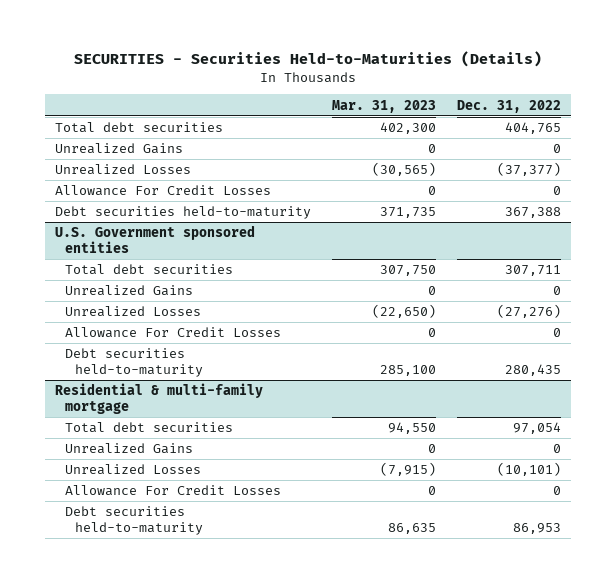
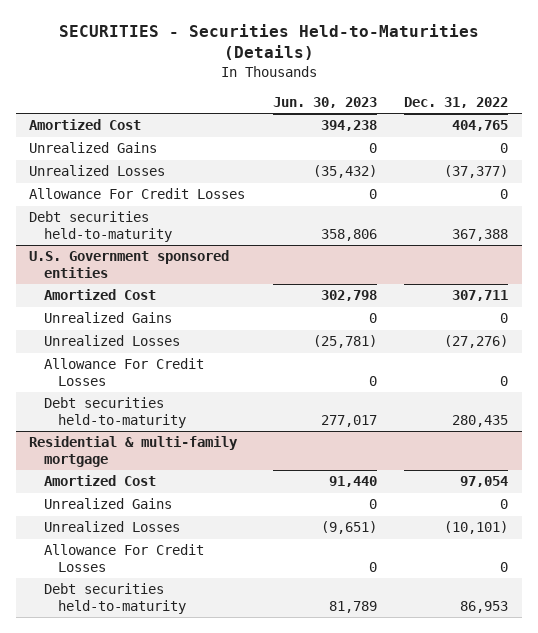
- | Mar. 31, 2023 | Dec. 31, 2022
+ | Jun. 30, 2023 | Dec. 31, 2022
- Total debt securities | 402,300 | 404,765
+ Amortized Cost | 394,238 | 404,765
@ U.S. Government sponsored entities
- Total debt securities | 307,750 | 307,711
+ Amortized Cost | 302,798 | 307,711
@ Residential & multi-family mortgage
- Total debt securities | 94,550 | 97,054
+ Amortized Cost | 91,440 | 97,054

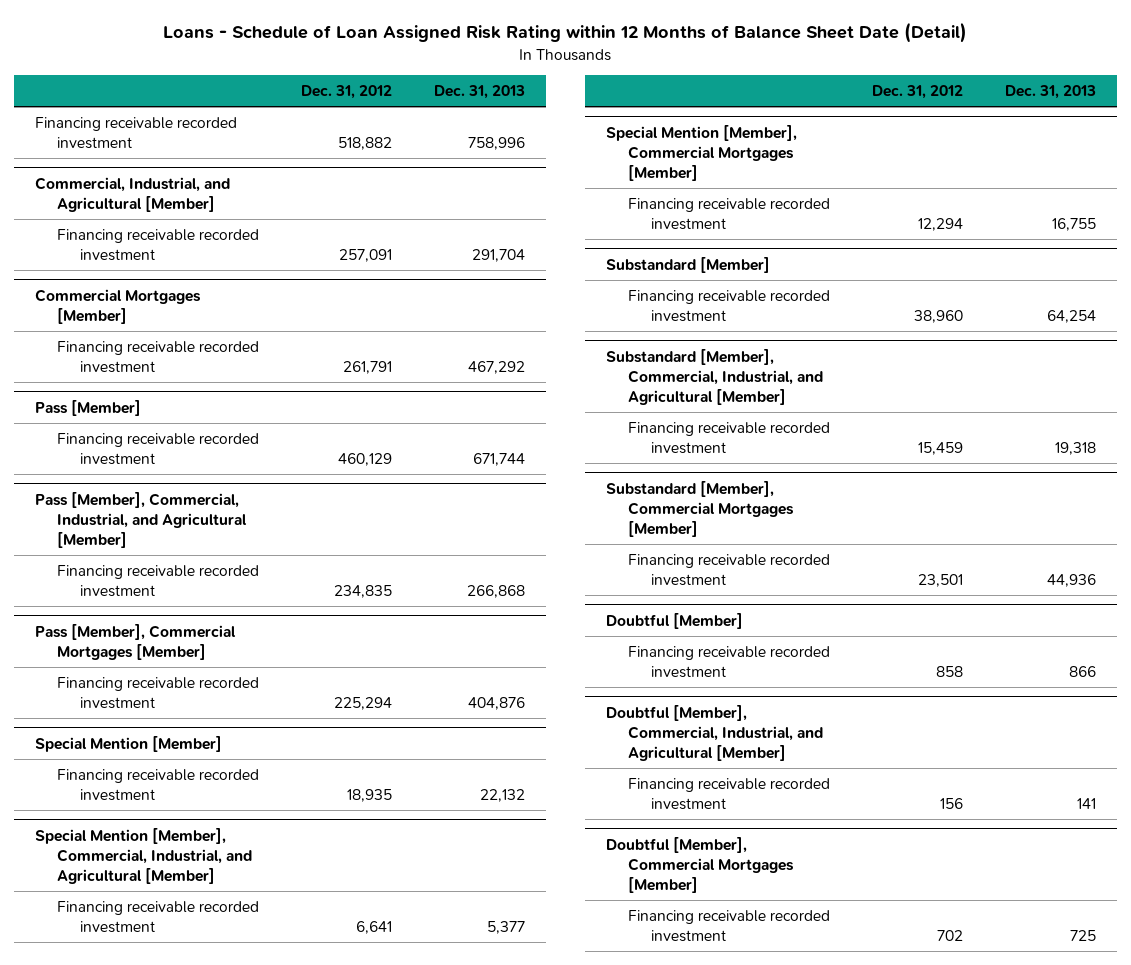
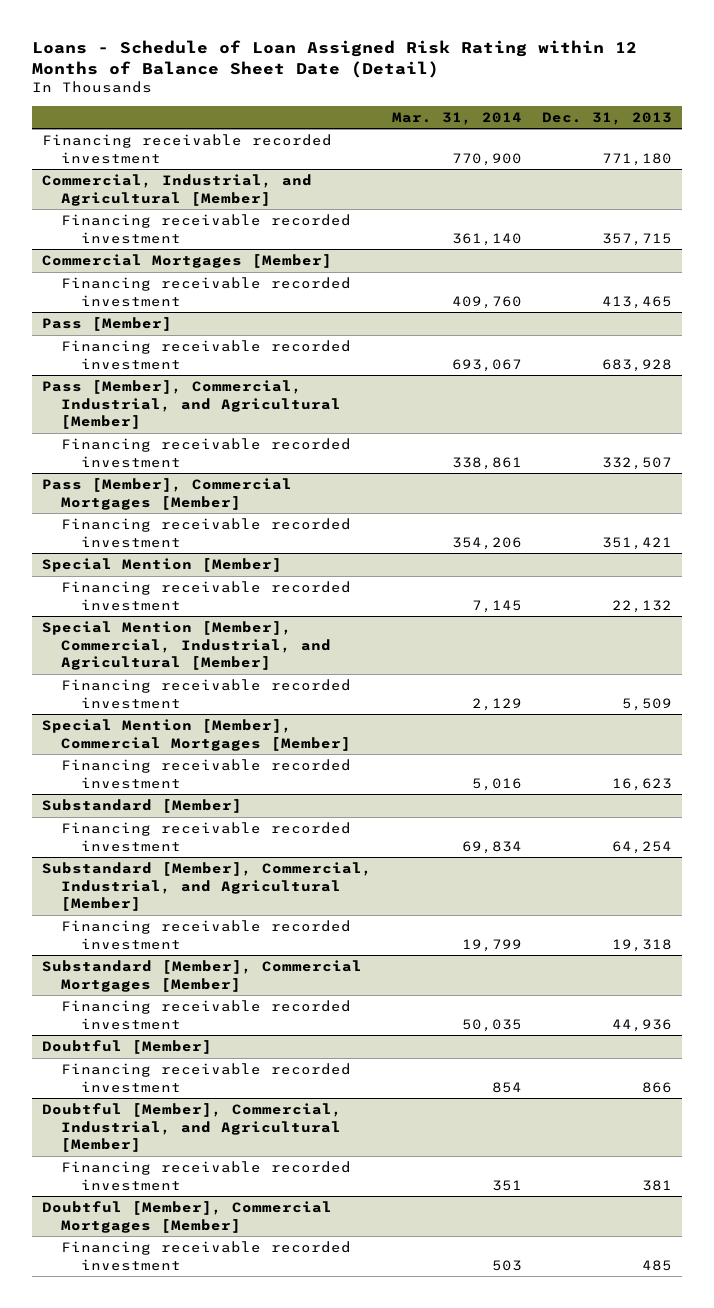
- | Dec. 31, 2012 | Dec. 31, 2013
+ | Mar. 31, 2014 | Dec. 31, 2013
- Financing receivable recorded investment | 518,882 | 758,996
+ Financing receivable recorded investment | 770,900 | 771,180
@ Commercial, Industrial, and Agricultural [Member]
- Financing receivable recorded investment | 257,091 | 291,704
+ Financing receivable recorded investment | 361,140 | 357,715
@ Commercial Mortgages [Member]
- Financing receivable recorded investment | 261,791 | 467,292
+ Financing receivable recorded investment | 409,760 | 413,465
@ Pass [Member]
- Financing receivable recorded investment | 460,129 | 671,744
+ Financing receivable recorded investment | 693,067 | 683,928
@ Pass [Member], Commercial, Industrial, and Agricultural [Member]
- Financing receivable recorded investment | 234,835 | 266,868
+ Financing receivable recorded investment | 338,861 | 332,507
@ Pass [Member], Commercial Mortgages [Member]
- Financing receivable recorded investment | 225,294 | 404,876
+ Financing receivable recorded investment | 354,206 | 351,421
@ Special Mention [Member], Commercial, Industrial, and Agricultural [Member]
- Financing receivable recorded investment | 6,641 | 5,377
+ Financing receivable recorded investment | 2,129 | 5,509
@ Special Mention [Member], Commercial Mortgages [Member]
- Financing receivable recorded investment | 12,294 | 16,755
+ Financing receivable recorded investment | 5,016 | 16,623
@ Doubtful [Member], Commercial, Industrial, and Agricultural [Member]
- Financing receivable recorded investment | 156 | 141
+ Financing receivable recorded investment | 351 | 381
@ Doubtful [Member], Commercial Mortgages [Member]
- Financing receivable recorded investment | 702 | 725
+ Financing receivable recorded investment | 503 | 485

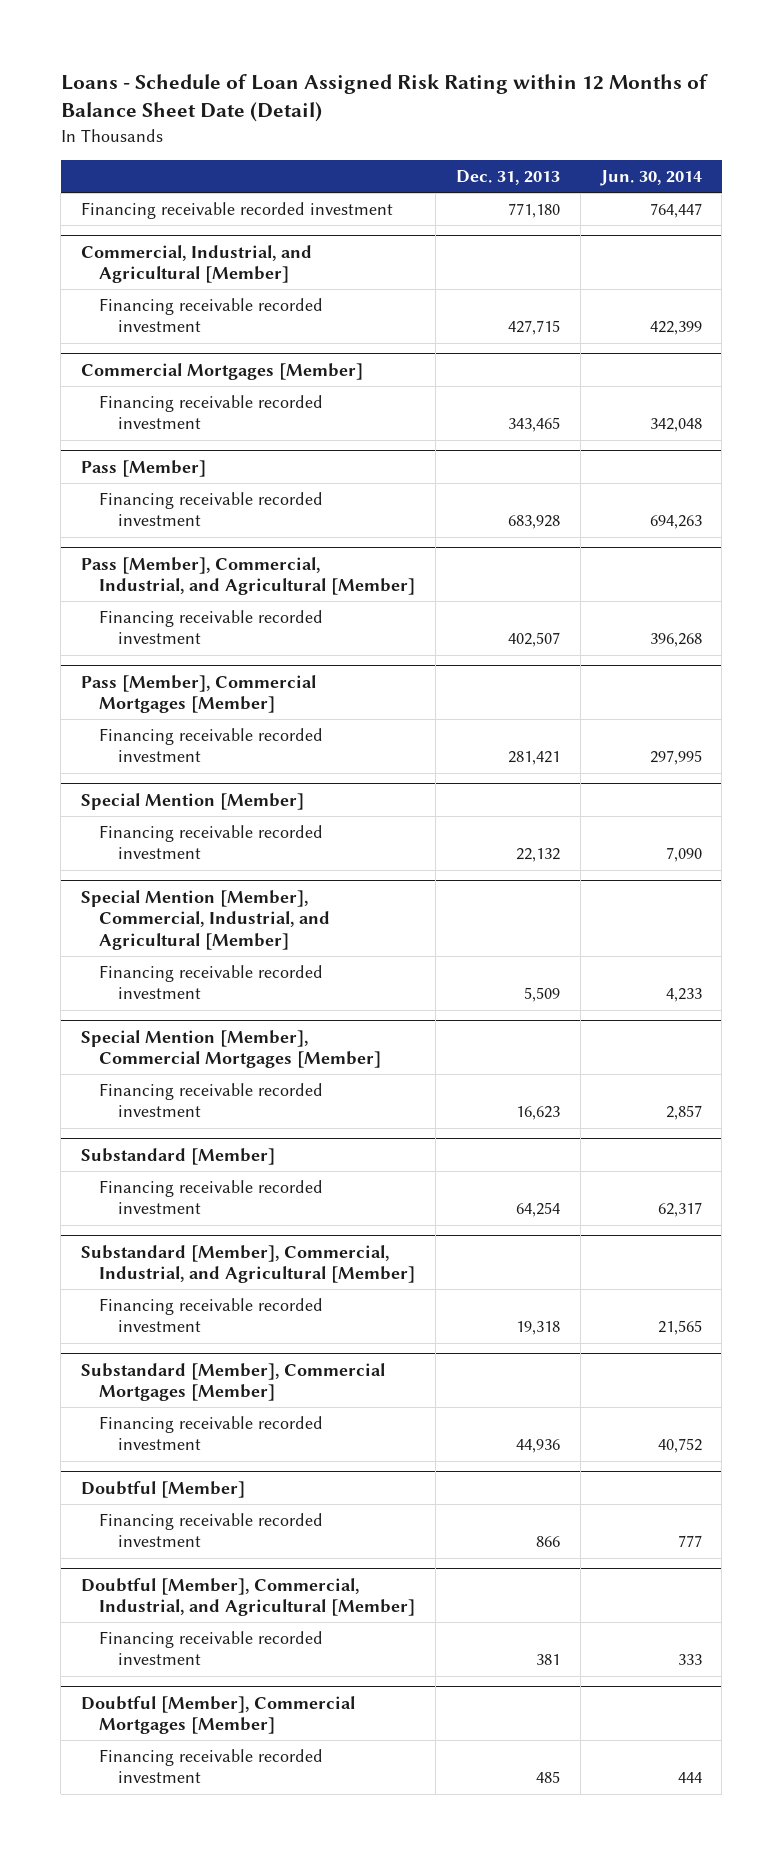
- | Mar. 31, 2014 | Dec. 31, 2013
+ | Dec. 31, 2013 | Jun. 30, 2014
@ Commercial, Industrial, and Agricultural [Member]
- Financing receivable recorded investment | 361,140 | 357,715
+ Financing receivable recorded investment | 427,715 | 422,399
@ Commercial Mortgages [Member]
- Financing receivable recorded investment | 409,760 | 413,465
+ Financing receivable recorded investment | 343,465 | 342,048
@ Pass [Member], Commercial, Industrial, and Agricultural [Member]
- Financing receivable recorded investment | 338,861 | 332,507
+ Financing receivable recorded investment | 402,507 | 396,268
@ Pass [Member], Commercial Mortgages [Member]
- Financing receivable recorded investment | 354,206 | 351,421
+ Financing receivable recorded investment | 281,421 | 297,995

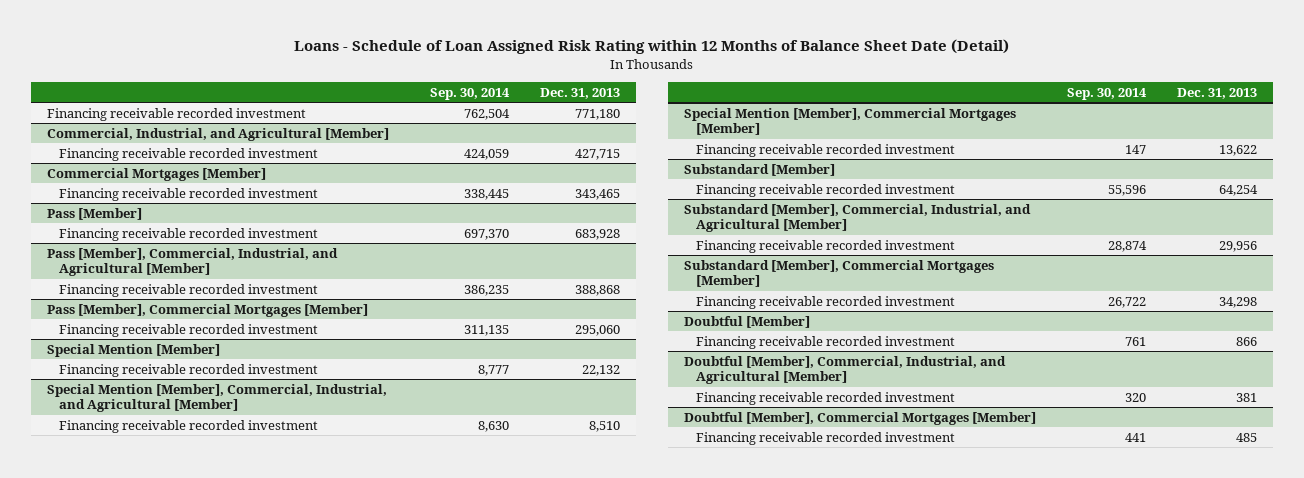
- | Dec. 31, 2013 | Jun. 30, 2014
+ | Sep. 30, 2014 | Dec. 31, 2013
@ Pass [Member], Commercial, Industrial, and Agricultural [Member]
- Financing receivable recorded investment | 402,507 | 396,268
+ Financing receivable recorded investment | 386,235 | 388,868
@ Pass [Member], Commercial Mortgages [Member]
- Financing receivable recorded investment | 281,421 | 297,995
+ Financing receivable recorded investment | 311,135 | 295,060
@ Special Mention [Member], Commercial, Industrial, and Agricultural [Member]
- Financing receivable recorded investment | 5,509 | 4,233
+ Financing receivable recorded investment | 8,630 | 8,510
@ Special Mention [Member], Commercial Mortgages [Member]
- Financing receivable recorded investment | 16,623 | 2,857
+ Financing receivable recorded investment | 147 | 13,622
@ Substandard [Member], Commercial, Industrial, and Agricultural [Member]
- Financing receivable recorded investment | 19,318 | 21,565
+ Financing receivable recorded investment | 28,874 | 29,956
@ Substandard [Member], Commercial Mortgages [Member]
- Financing receivable recorded investment | 44,936 | 40,752
+ Financing receivable recorded investment | 26,722 | 34,298

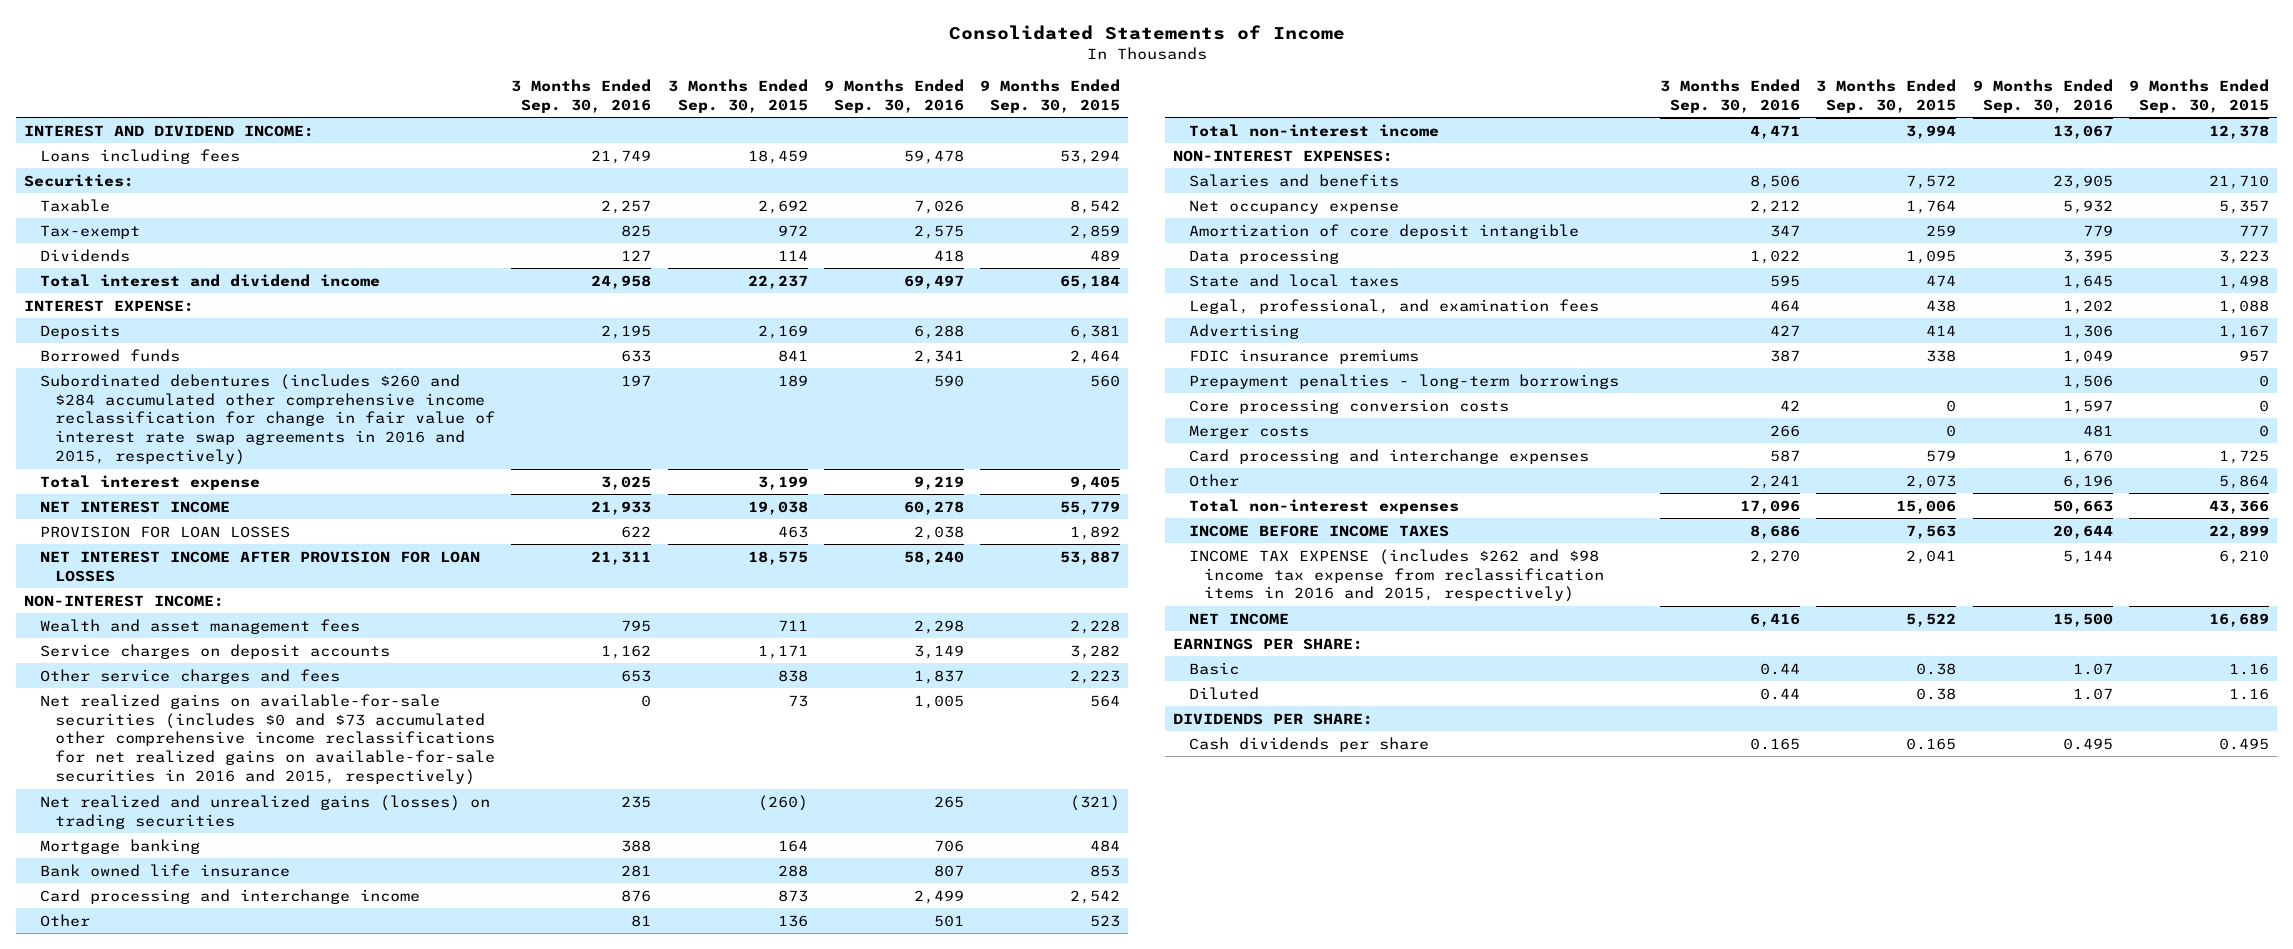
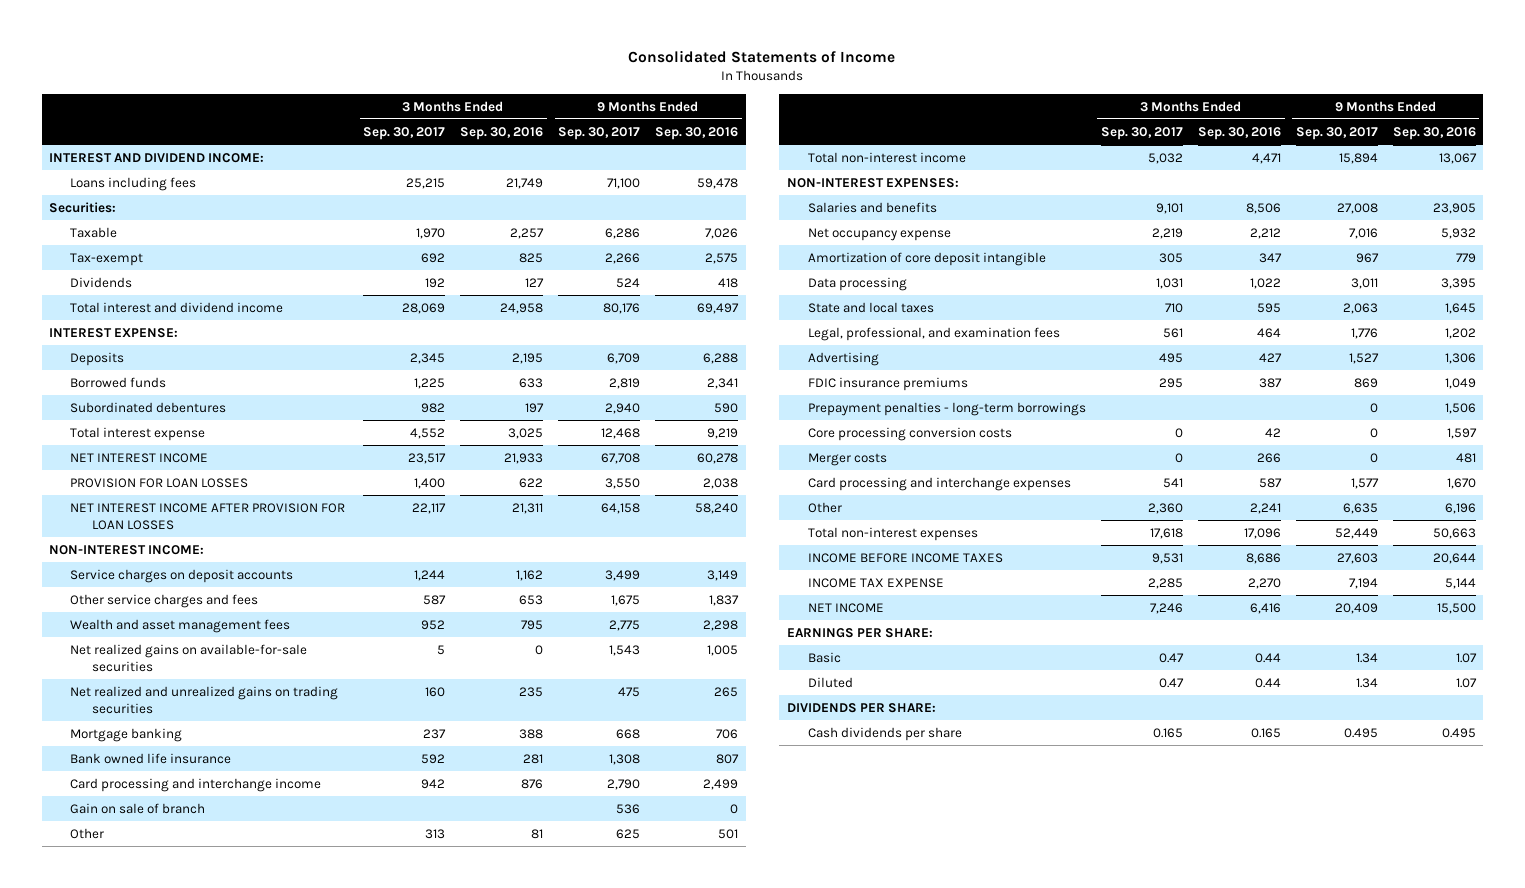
- | 3 Months Ended Sep. 30, 2016 | 3 Months Ended Sep. 30, 2015 | 9 Months Ended Sep. 30, 2016 | 9 Months Ended Sep. 30, 2015
+ | 3 Months Ended Sep. 30, 2017 | 3 Months Ended Sep. 30, 2016 | 9 Months Ended Sep. 30, 2017 | 9 Months Ended Sep. 30, 2016
- Subordinated debentures (includes $260 and $284 accumulated other comprehensive income reclassification for change in fair value of interest rate swap agreements in 2016 and 2015, respectively) | 197 | 189 | 590 | 560
+ Subordinated debentures | 982 | 197 | 2,940 | 590
- Net realized gains on available-for-sale securities (includes $0 and $73 accumulated other comprehensive income reclassifications for net realized gains on available-for-sale securities in 2016 and 2015, respectively) | 0 | 73 | 1,005 | 564
- Net realized and unrealized gains (losses) on trading securities | 235 | (260) | 265 | (321)
moved down: Wealth and asset management fees | 952 | 795 | 2,775 | 2,298
+ Net realized gains on available-for-sale securities | 5 | 0 | 1,543 | 1,005
+ Net realized and unrealized gains on trading securities | 160 | 235 | 475 | 265
+ Gain on sale of branch | | | 536 | 0
- INCOME TAX EXPENSE (includes $262 and $98 income tax expense from reclassification items in 2016 and 2015, respectively) | 2,270 | 2,041 | 5,144 | 6,210
+ INCOME TAX EXPENSE | 2,285 | 2,270 | 7,194 | 5,144

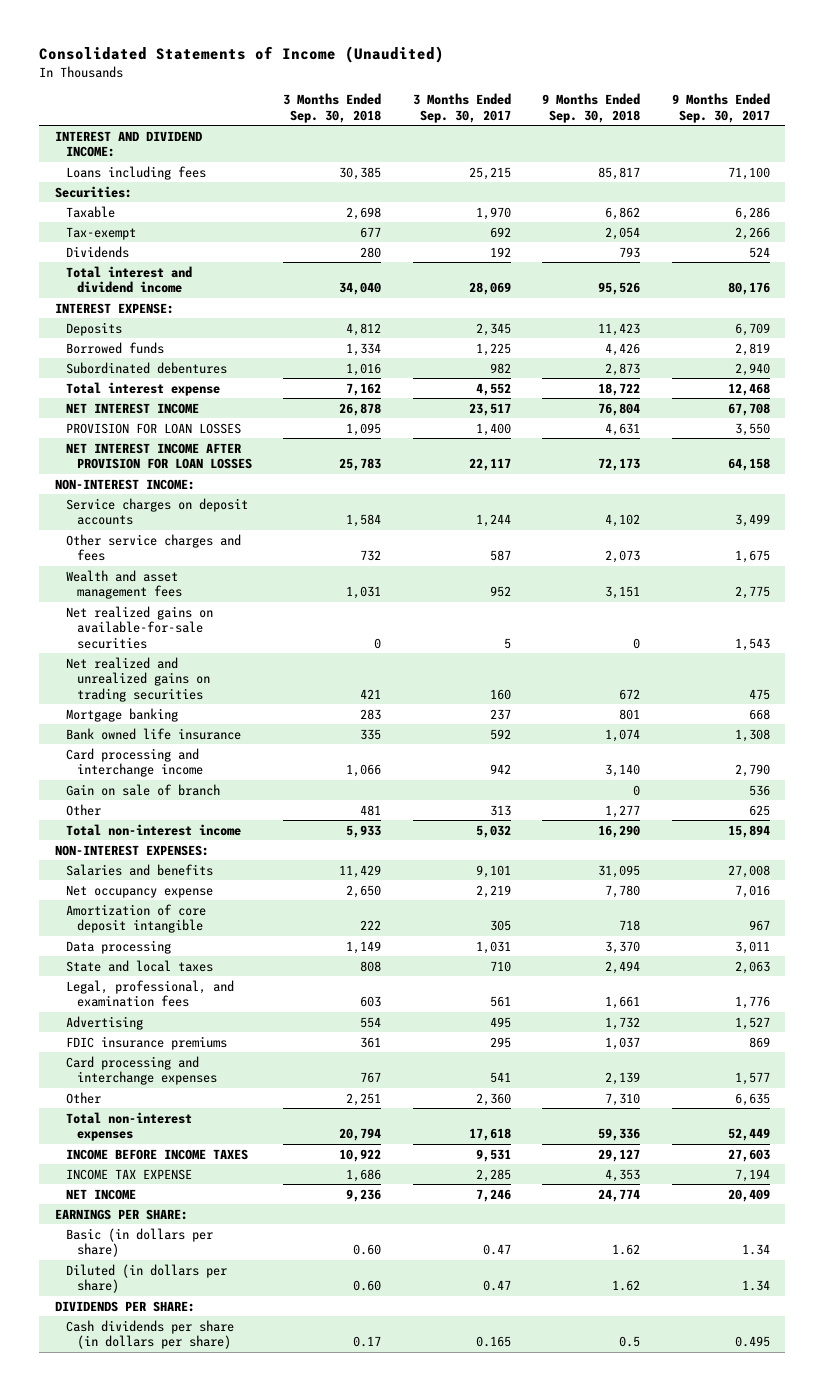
- Consolidated Statements of Income
+ Consolidated Statements of Income (Unaudited)
- | 3 Months Ended Sep. 30, 2017 | 3 Months Ended Sep. 30, 2016 | 9 Months Ended Sep. 30, 2017 | 9 Months Ended Sep. 30, 2016
+ | 3 Months Ended Sep. 30, 2018 | 3 Months Ended Sep. 30, 2017 | 9 Months Ended Sep. 30, 2018 | 9 Months Ended Sep. 30, 2017
- Prepayment penalties - long-term borrowings | | | 0 | 1,506
- Core processing conversion costs | 0 | 42 | 0 | 1,597
- Merger costs | 0 | 266 | 0 | 481
- Basic | 0.47 | 0.44 | 1.34 | 1.07
- Diluted | 0.47 | 0.44 | 1.34 | 1.07
+ Basic (in dollars per share) | 0.60 | 0.47 | 1.62 | 1.34
+ Diluted (in dollars per share) | 0.60 | 0.47 | 1.62 | 1.34
- Cash dividends per share | 0.165 | 0.165 | 0.495 | 0.495
+ Cash dividends per share (in dollars per share) | 0.17 | 0.165 | 0.5 | 0.495

